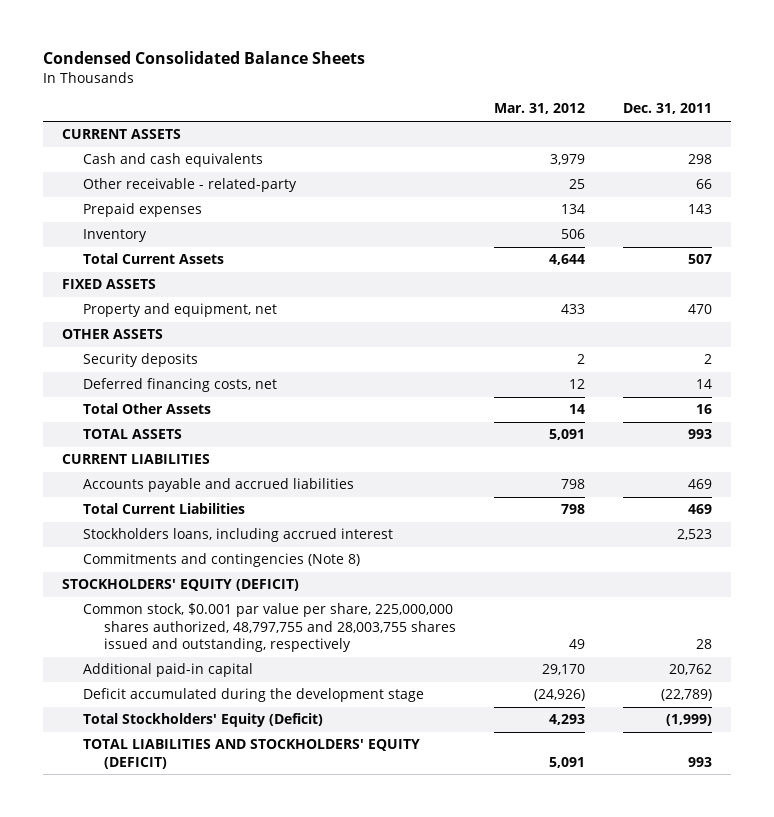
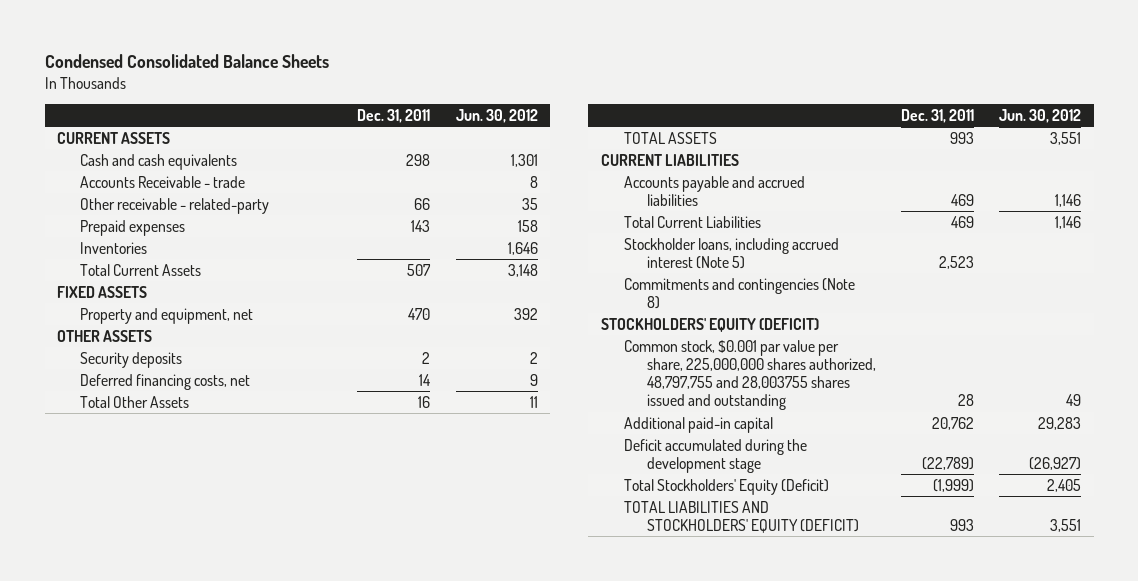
- | Mar. 31, 2012 | Dec. 31, 2011
+ | Dec. 31, 2011 | Jun. 30, 2012
+ Accounts Receivable - trade | | 8
- Inventory | 506 |
+ Inventories | | 1,646
- Stockholders loans, including accrued interest | | 2,523
+ Stockholder loans, including accrued interest (Note 5) | 2,523 |
- Common stock, $0.001 par value per share, 225,000,000 shares authorized, 48,797,755 and 28,003,755 shares issued and outstanding, respectively | 49 | 28
+ Common stock, $0.001 par value per share, 225,000,000 shares authorized, 48,797,755 and 28,003755 shares issued and outstanding | 28 | 49

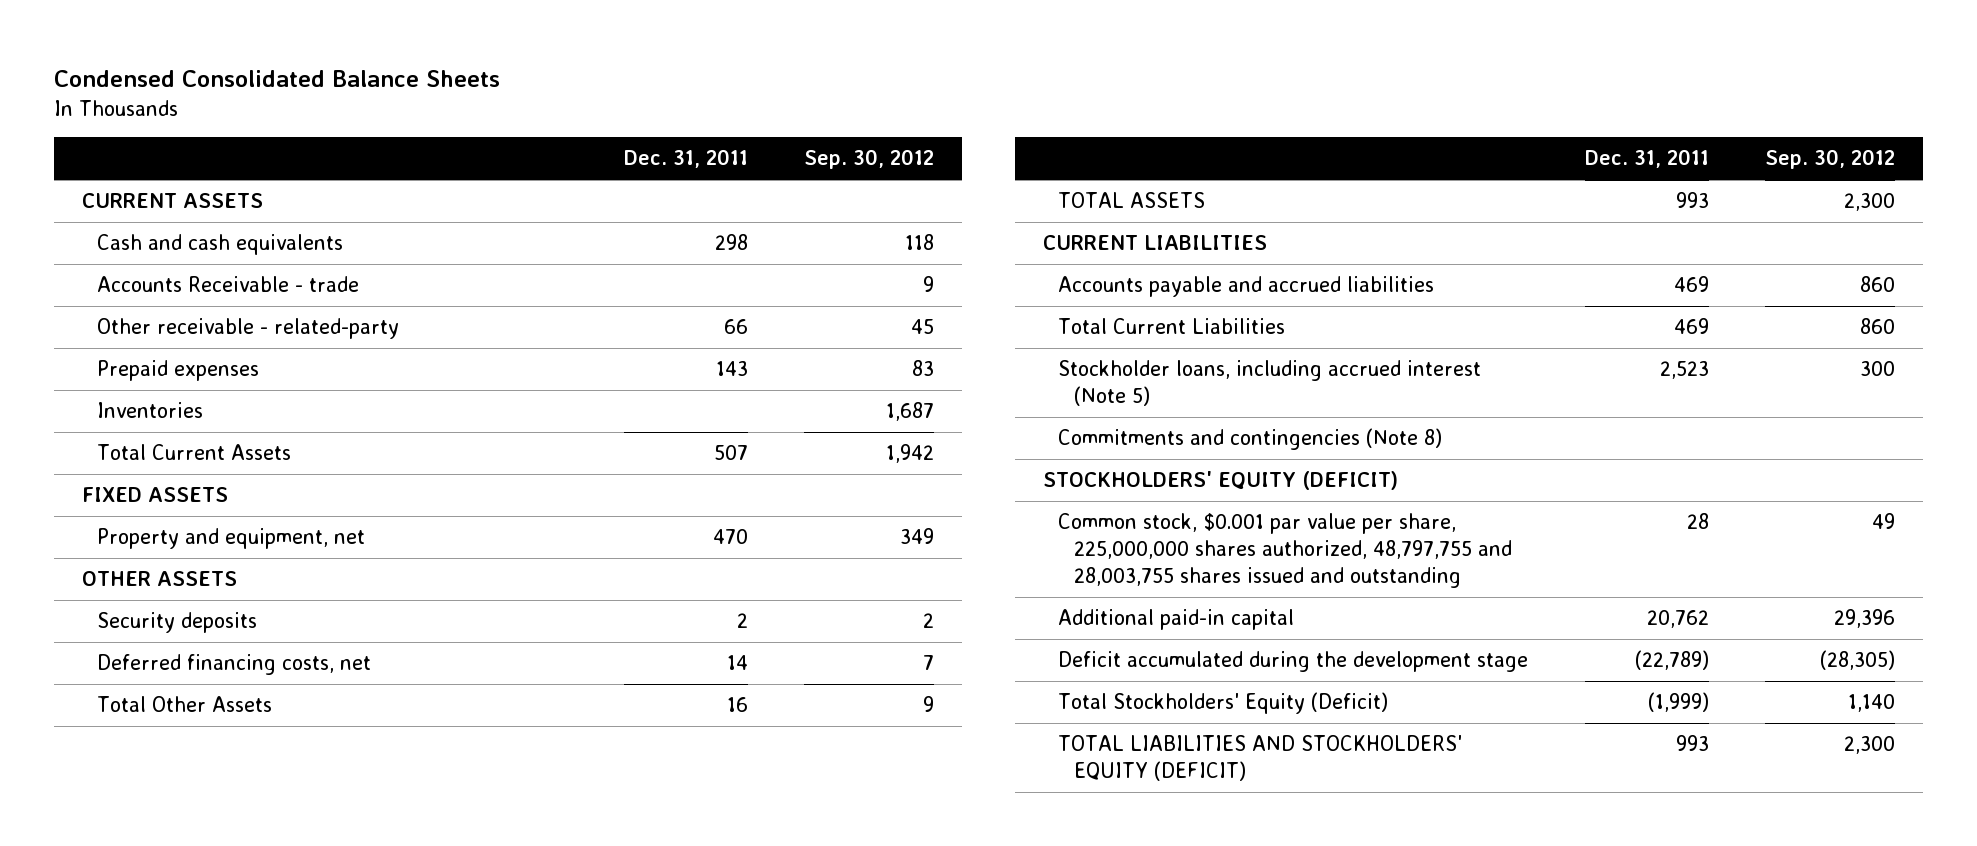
- | Dec. 31, 2011 | Jun. 30, 2012
+ | Dec. 31, 2011 | Sep. 30, 2012
- Common stock, $0.001 par value per share, 225,000,000 shares authorized, 48,797,755 and 28,003755 shares issued and outstanding | 28 | 49
+ Common stock, $0.001 par value per share, 225,000,000 shares authorized, 48,797,755 and 28,003,755 shares issued and outstanding | 28 | 49

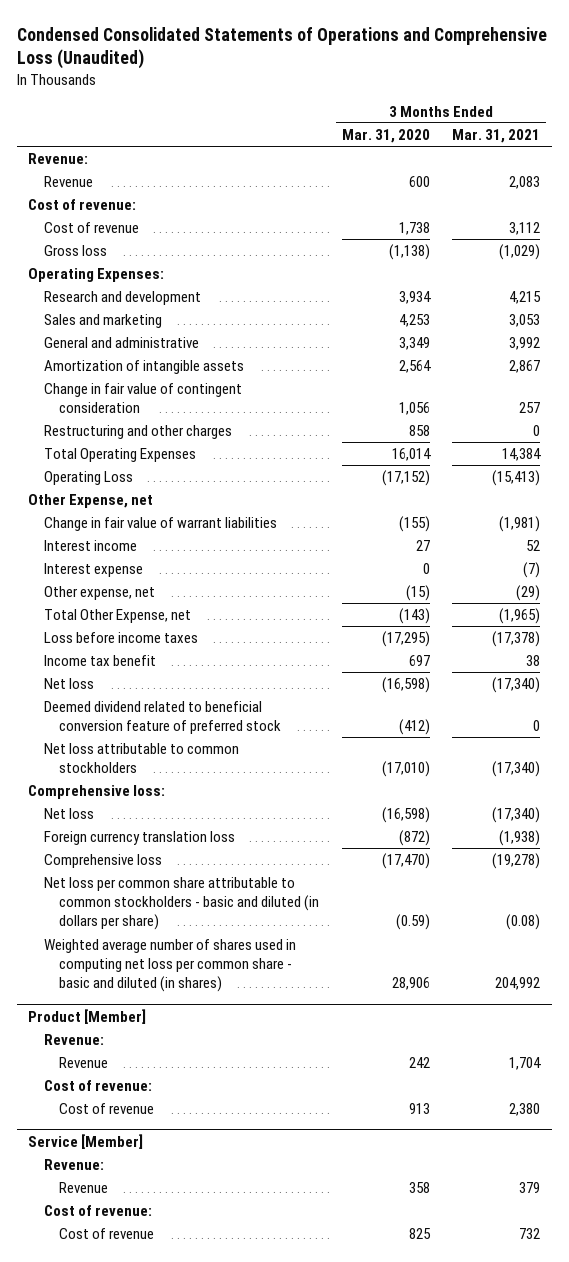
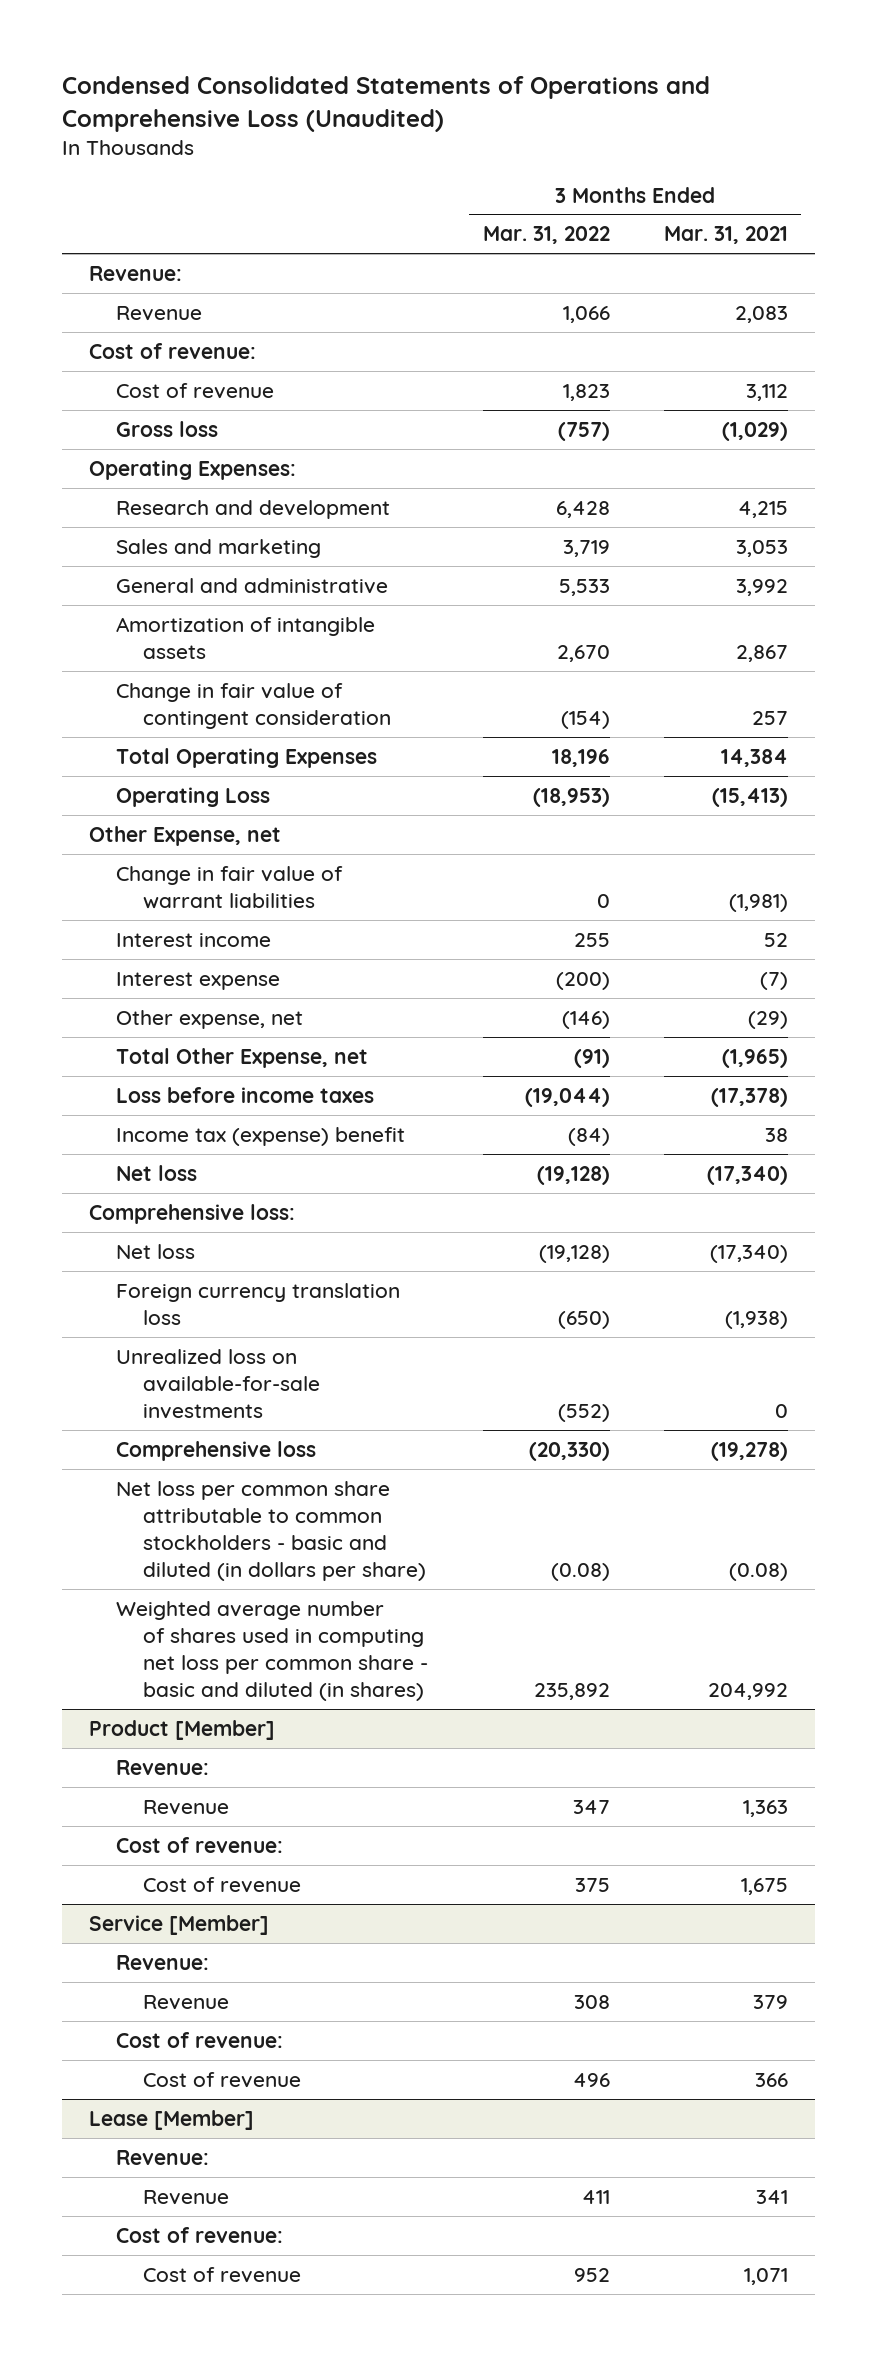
- | 3 Months Ended Mar. 31, 2020 | 3 Months Ended Mar. 31, 2021
+ | 3 Months Ended Mar. 31, 2022 | 3 Months Ended Mar. 31, 2021
- Restructuring and other charges | 858 | 0
- Income tax benefit | 697 | 38
+ Income tax (expense) benefit | (84) | 38
- Deemed dividend related to beneficial conversion feature of preferred stock | (412) | 0
- Net loss attributable to common stockholders | (17,010) | (17,340)
+ Unrealized loss on available-for-sale investments | (552) | 0
@ Product [Member]
- Revenue | 242 | 1,704
+ Revenue | 347 | 1,363
- Cost of revenue | 913 | 2,380
+ Cost of revenue | 375 | 1,675
@ Service [Member]
- Cost of revenue | 825 | 732
+ Cost of revenue | 496 | 366
+ Lease [Member]
+ Revenue:
+ Revenue | 411 | 341
+ Cost of revenue:
+ Cost of revenue | 952 | 1,071

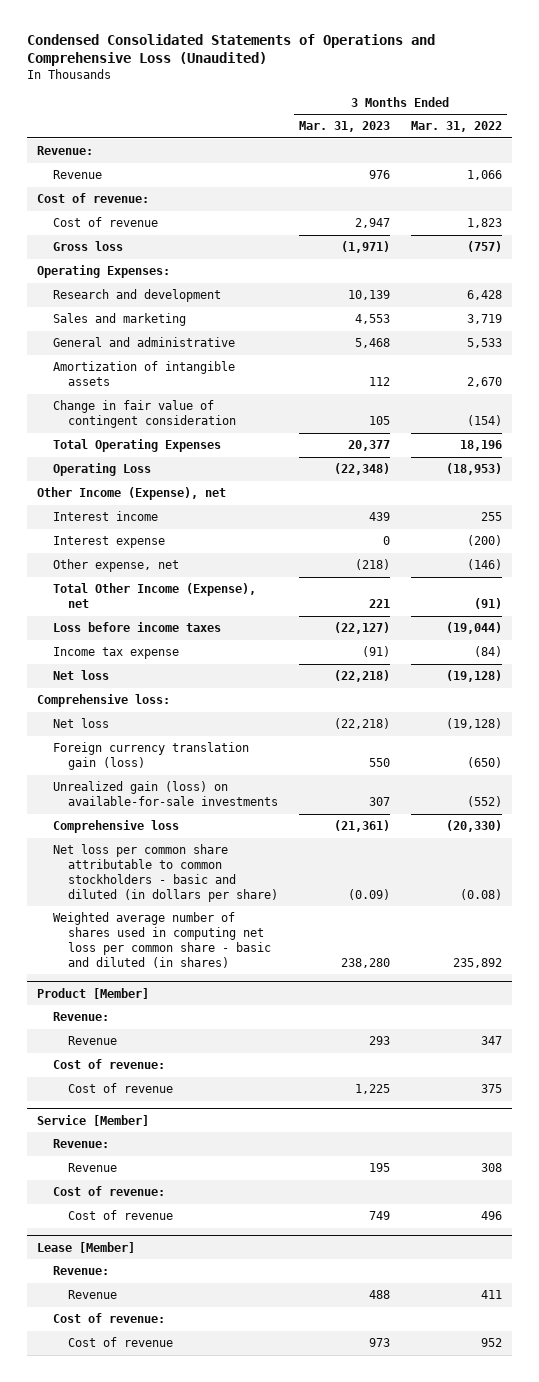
- | 3 Months Ended Mar. 31, 2022 | 3 Months Ended Mar. 31, 2021
+ | 3 Months Ended Mar. 31, 2023 | 3 Months Ended Mar. 31, 2022
- Other Expense, net
- Change in fair value of warrant liabilities | 0 | (1,981)
+ Other Income (Expense), net
- Total Other Expense, net | (91) | (1,965)
+ Total Other Income (Expense), net | 221 | (91)
- Income tax (expense) benefit | (84) | 38
+ Income tax expense | (91) | (84)
- Foreign currency translation loss | (650) | (1,938)
- Unrealized loss on available-for-sale investments | (552) | 0
+ Foreign currency translation gain (loss) | 550 | (650)
+ Unrealized gain (loss) on available-for-sale investments | 307 | (552)

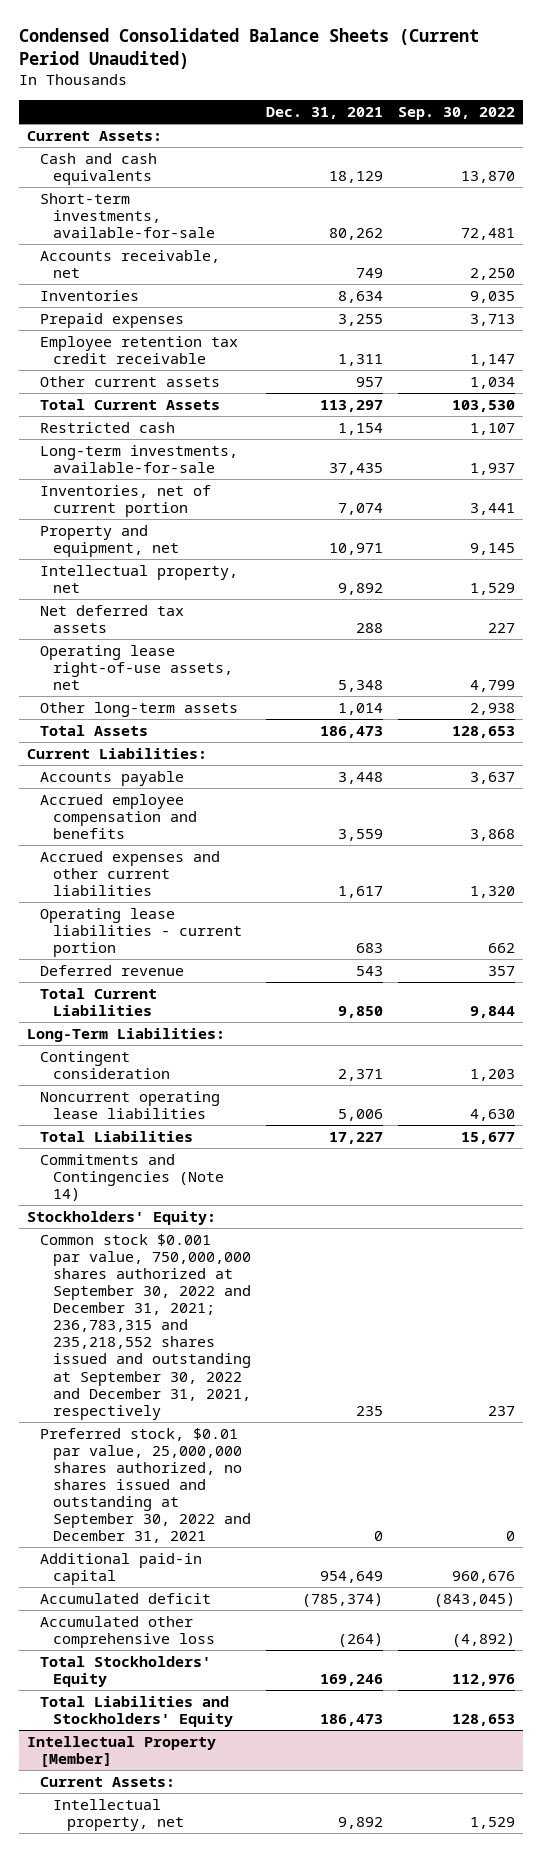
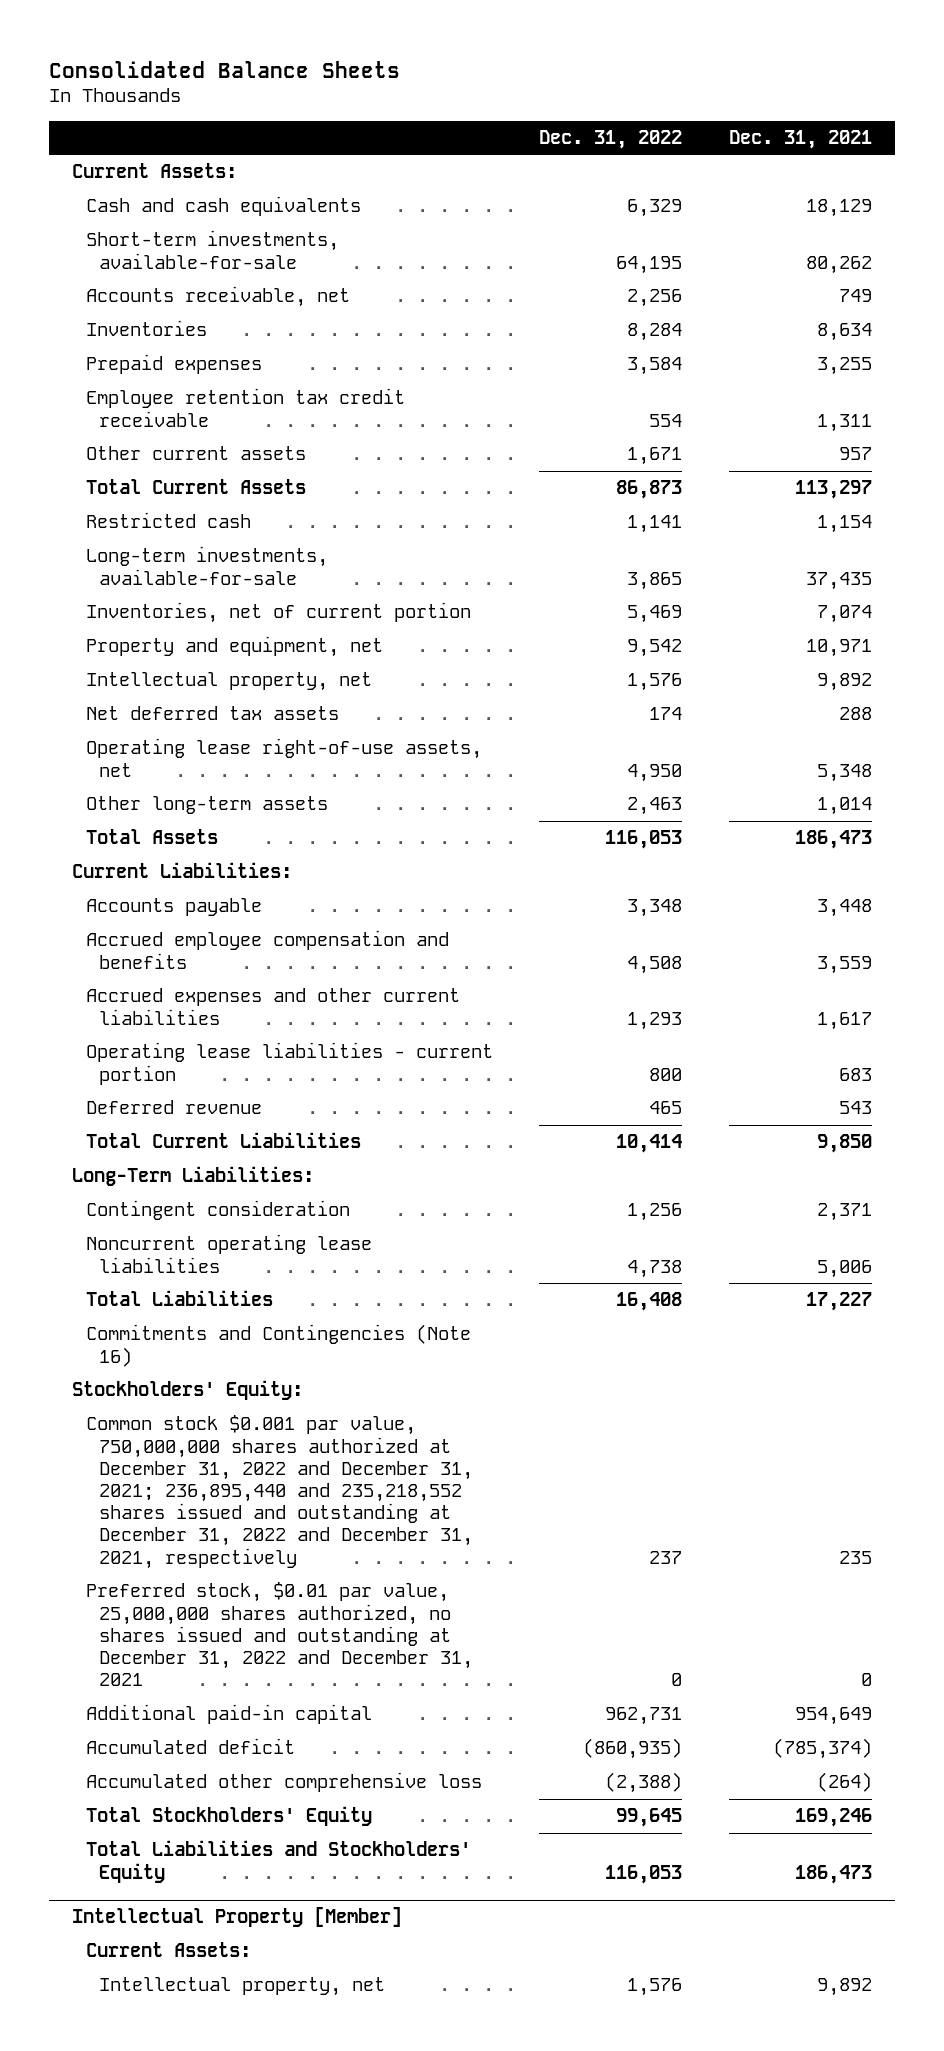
- Condensed Consolidated Balance Sheets (Current Period Unaudited)
+ Consolidated Balance Sheets
- | Dec. 31, 2021 | Sep. 30, 2022
+ | Dec. 31, 2022 | Dec. 31, 2021
- Commitments and Contingencies (Note 14)
+ Commitments and Contingencies (Note 16)
- Common stock $0.001 par value, 750,000,000 shares authorized at September 30, 2022 and December 31, 2021; 236,783,315 and 235,218,552 shares issued and outstanding at September 30, 2022 and December 31, 2021, respectively | 235 | 237
- Preferred stock, $0.01 par value, 25,000,000 shares authorized, no shares issued and outstanding at September 30, 2022 and December 31, 2021 | 0 | 0
+ Common stock $0.001 par value, 750,000,000 shares authorized at December 31, 2022 and December 31, 2021; 236,895,440 and 235,218,552 shares issued and outstanding at December 31, 2022 and December 31, 2021, respectively | 237 | 235
+ Preferred stock, $0.01 par value, 25,000,000 shares authorized, no shares issued and outstanding at December 31, 2022 and December 31, 2021 | 0 | 0

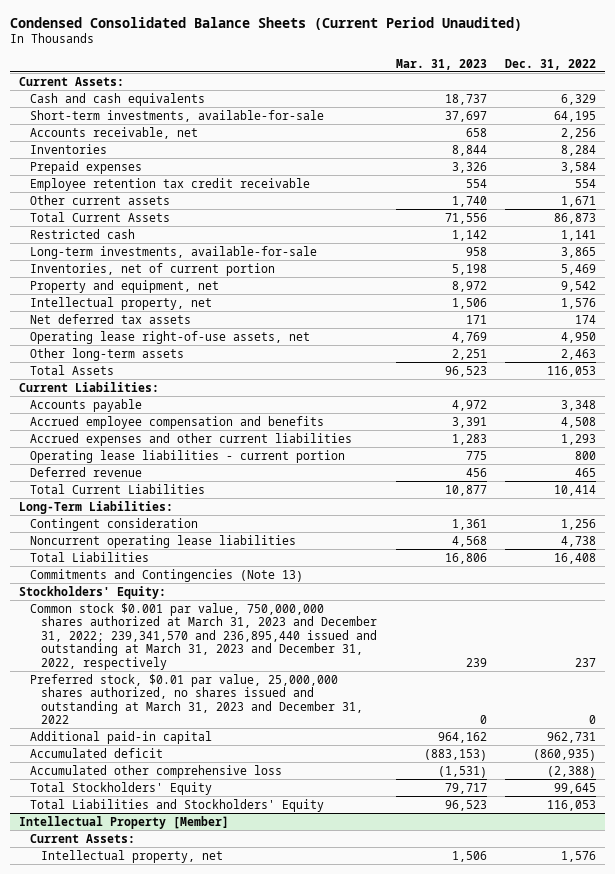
- Consolidated Balance Sheets
+ Condensed Consolidated Balance Sheets (Current Period Unaudited)
- | Dec. 31, 2022 | Dec. 31, 2021
+ | Mar. 31, 2023 | Dec. 31, 2022
- Commitments and Contingencies (Note 16)
+ Commitments and Contingencies (Note 13)
- Common stock $0.001 par value, 750,000,000 shares authorized at December 31, 2022 and December 31, 2021; 236,895,440 and 235,218,552 shares issued and outstanding at December 31, 2022 and December 31, 2021, respectively | 237 | 235
- Preferred stock, $0.01 par value, 25,000,000 shares authorized, no shares issued and outstanding at December 31, 2022 and December 31, 2021 | 0 | 0
+ Common stock $0.001 par value, 750,000,000 shares authorized at March 31, 2023 and December 31, 2022; 239,341,570 and 236,895,440 issued and outstanding at March 31, 2023 and December 31, 2022, respectively | 239 | 237
+ Preferred stock, $0.01 par value, 25,000,000 shares authorized, no shares issued and outstanding at March 31, 2023 and December 31, 2022 | 0 | 0

